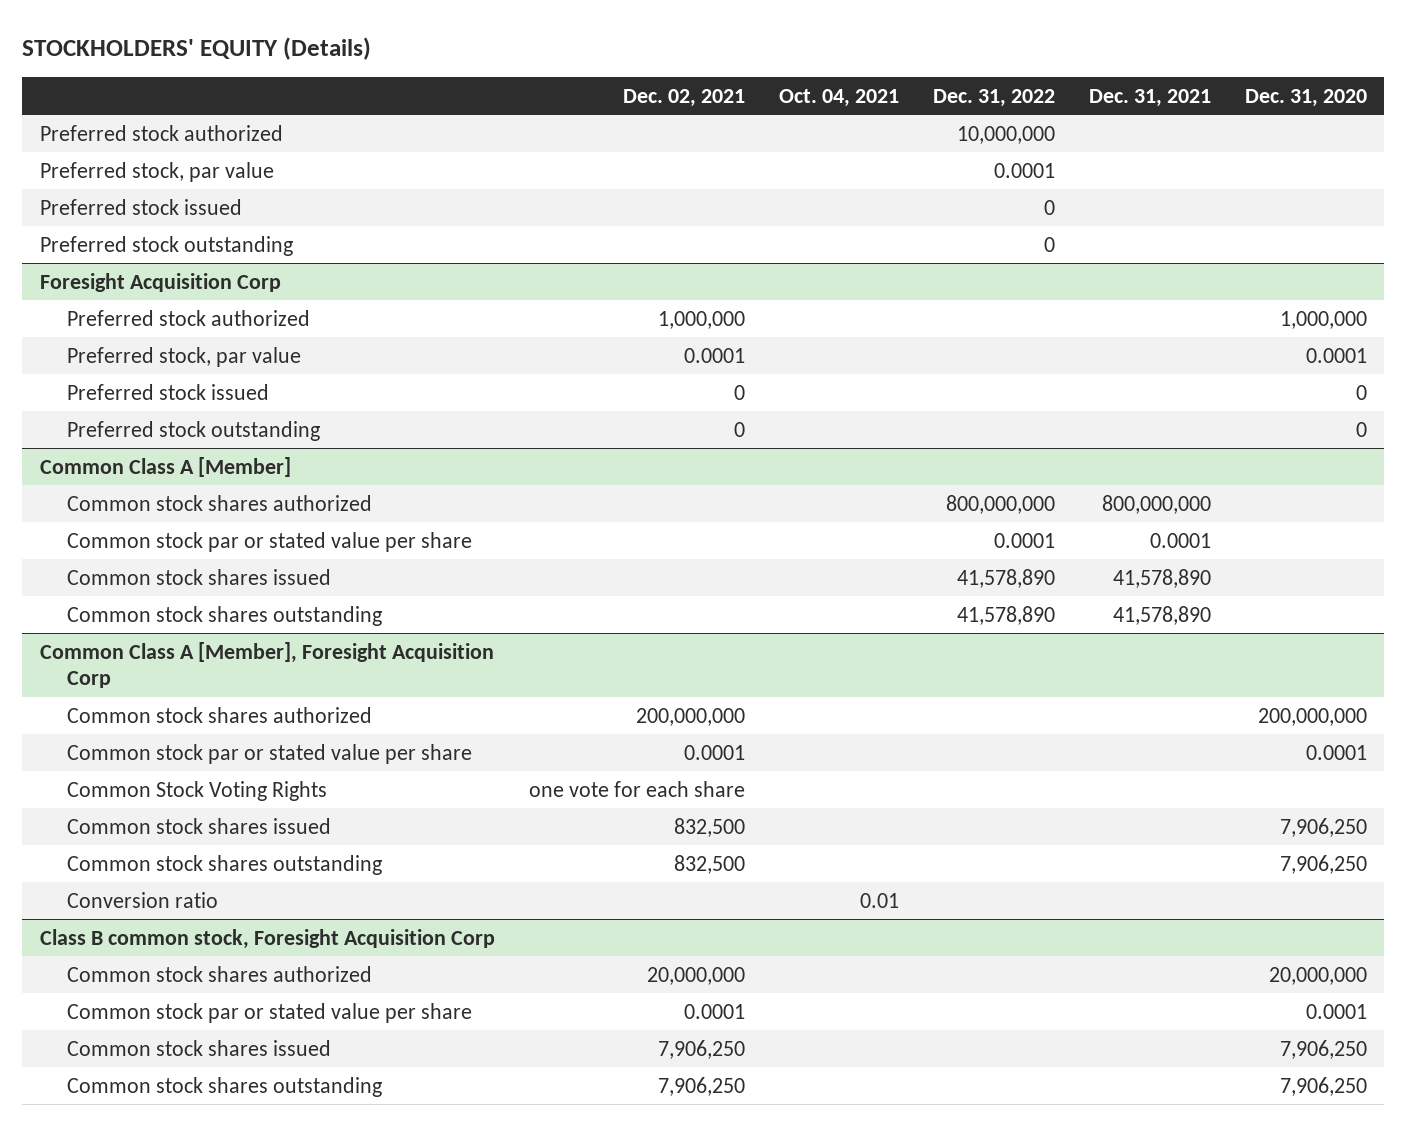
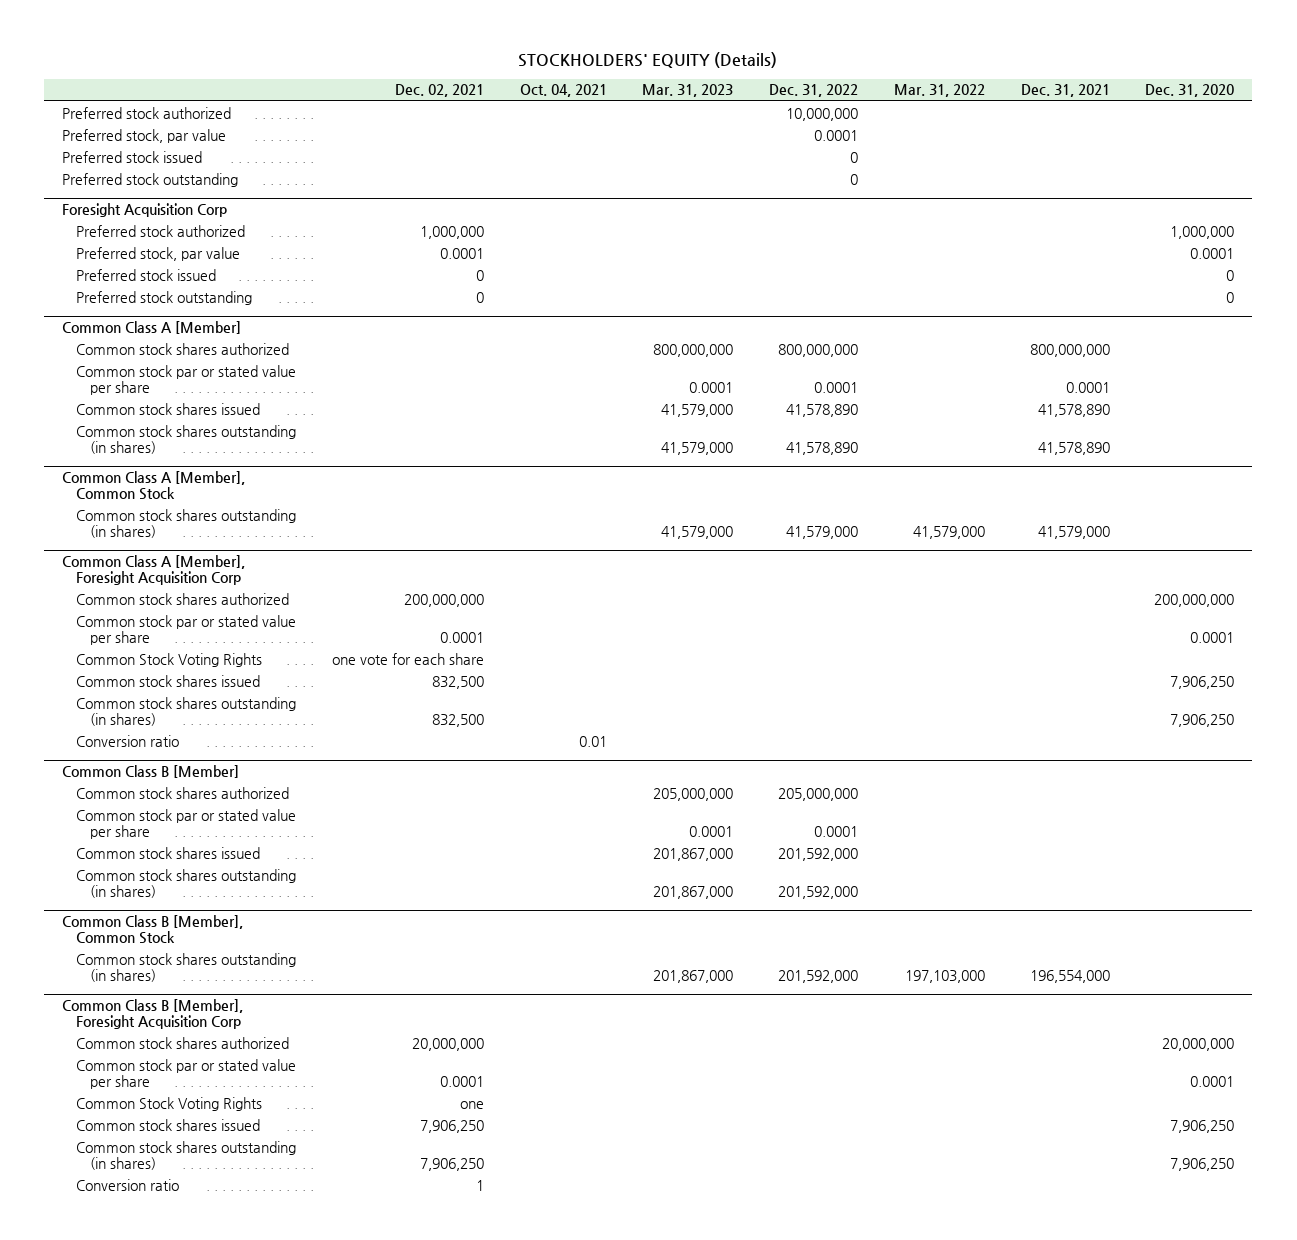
- | Dec. 02, 2021 | Oct. 04, 2021 | Dec. 31, 2022 | Dec. 31, 2021 | Dec. 31, 2020
+ | Dec. 02, 2021 | Oct. 04, 2021 | Mar. 31, 2023 | Dec. 31, 2022 | Mar. 31, 2022 | Dec. 31, 2021 | Dec. 31, 2020
@ Common Class A [Member]
- Common stock shares outstanding | | | 41,578,890 | 41,578,890 |
+ Common stock shares outstanding (in shares) | | | 41,579,000 | 41,578,890 | | 41,578,890 |
+ Common Class A [Member], Common Stock
+ Common stock shares outstanding (in shares) | | | 41,579,000 | 41,579,000 | 41,579,000 | 41,579,000 |
@ Common Class A [Member], Foresight Acquisition Corp
- Common stock shares outstanding | 832,500 | | | | 7,906,250
+ Common stock shares outstanding (in shares) | 832,500 | | | | | | 7,906,250
- Class B common stock, Foresight Acquisition Corp
+ Common Class B [Member]
+ Common stock shares authorized | | | 205,000,000 | 205,000,000 | | |
+ Common stock par or stated value per share | | | 0.0001 | 0.0001 | | |
+ Common stock shares issued | | | 201,867,000 | 201,592,000 | | |
+ Common stock shares outstanding (in shares) | | | 201,867,000 | 201,592,000 | | |
+ Common Class B [Member], Common Stock
+ Common stock shares outstanding (in shares) | | | 201,867,000 | 201,592,000 | 197,103,000 | 196,554,000 |
+ Common Class B [Member], Foresight Acquisition Corp
+ Common Stock Voting Rights | one | | | | | |
- Common stock shares outstanding | 7,906,250 | | | | 7,906,250
+ Common stock shares outstanding (in shares) | 7,906,250 | | | | | | 7,906,250
+ Conversion ratio | 1 | | | | | |

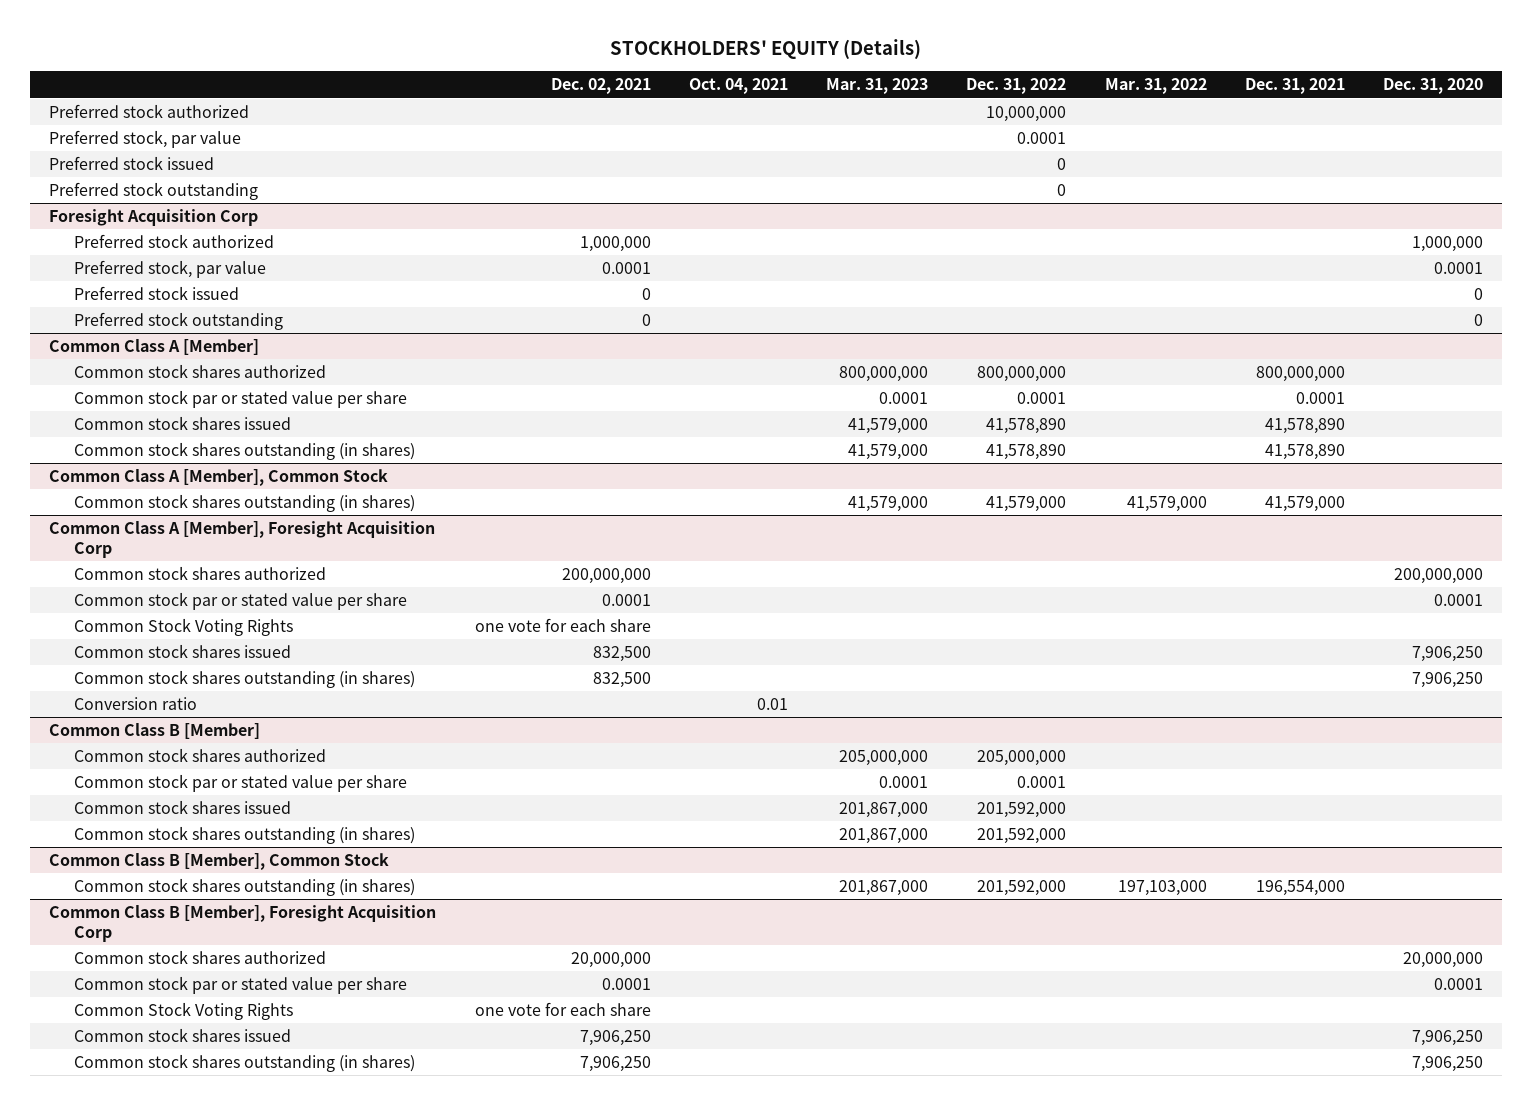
@ Common Class B [Member], Foresight Acquisition Corp
- Common Stock Voting Rights | one | | | | | |
+ Common Stock Voting Rights | one vote for each share | | | | | |
- Conversion ratio | 1 | | | | | |

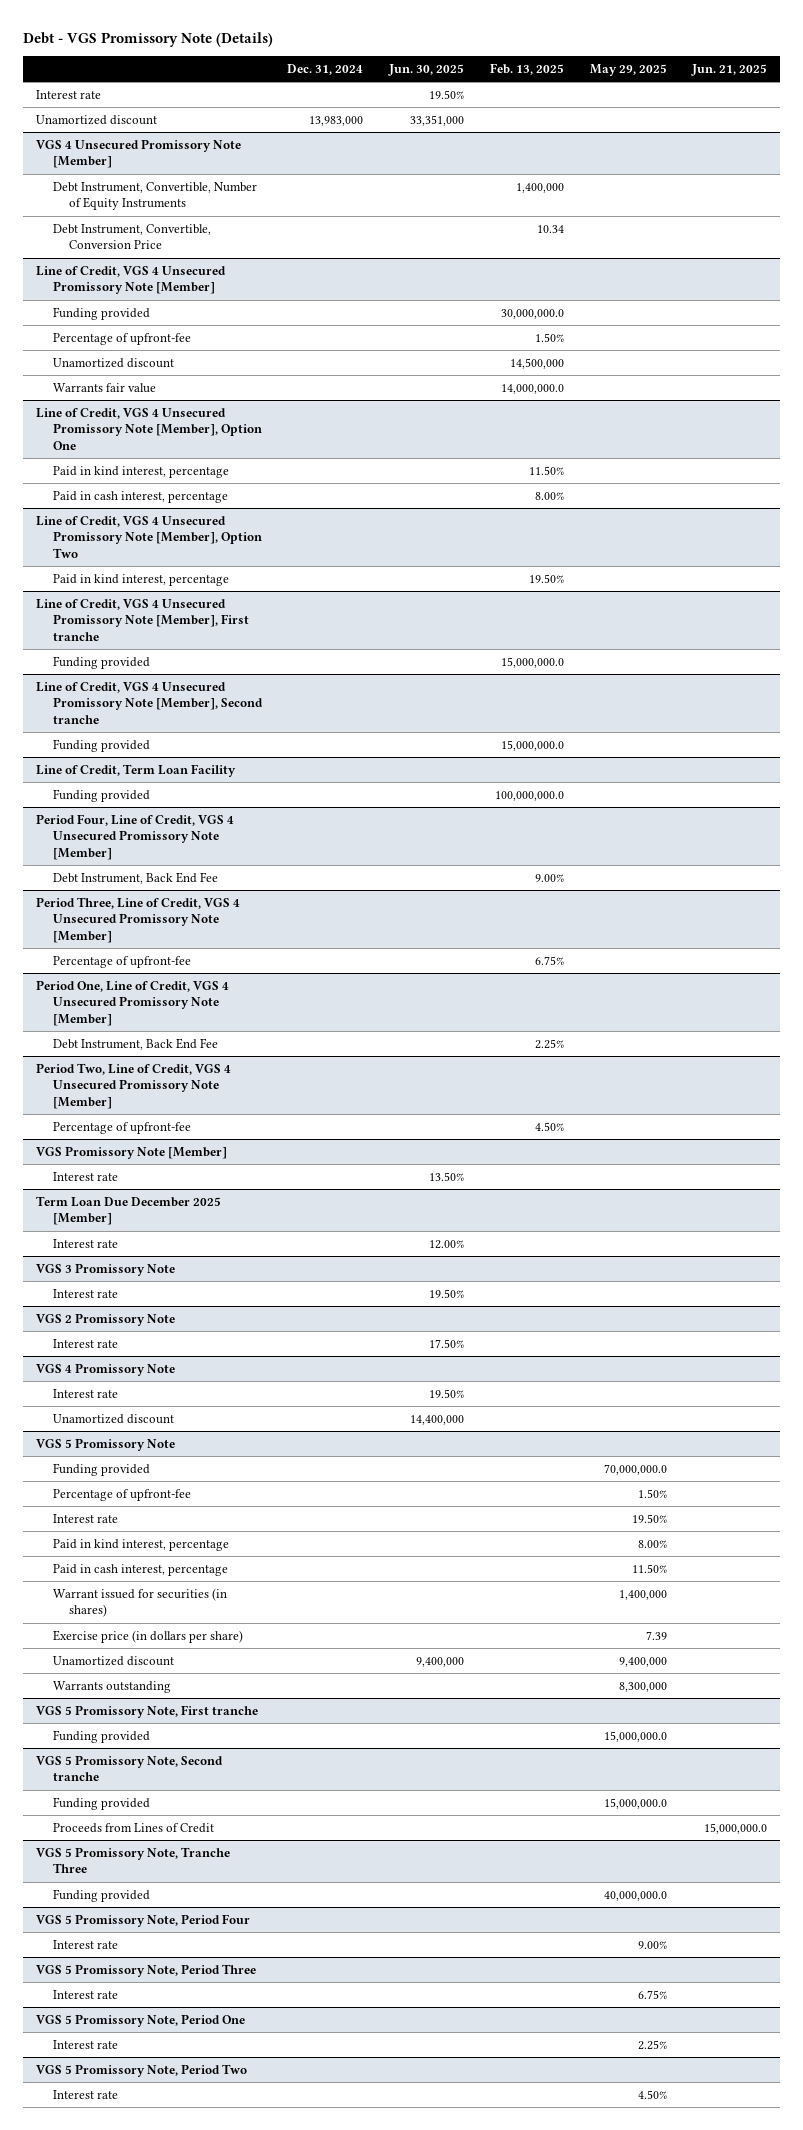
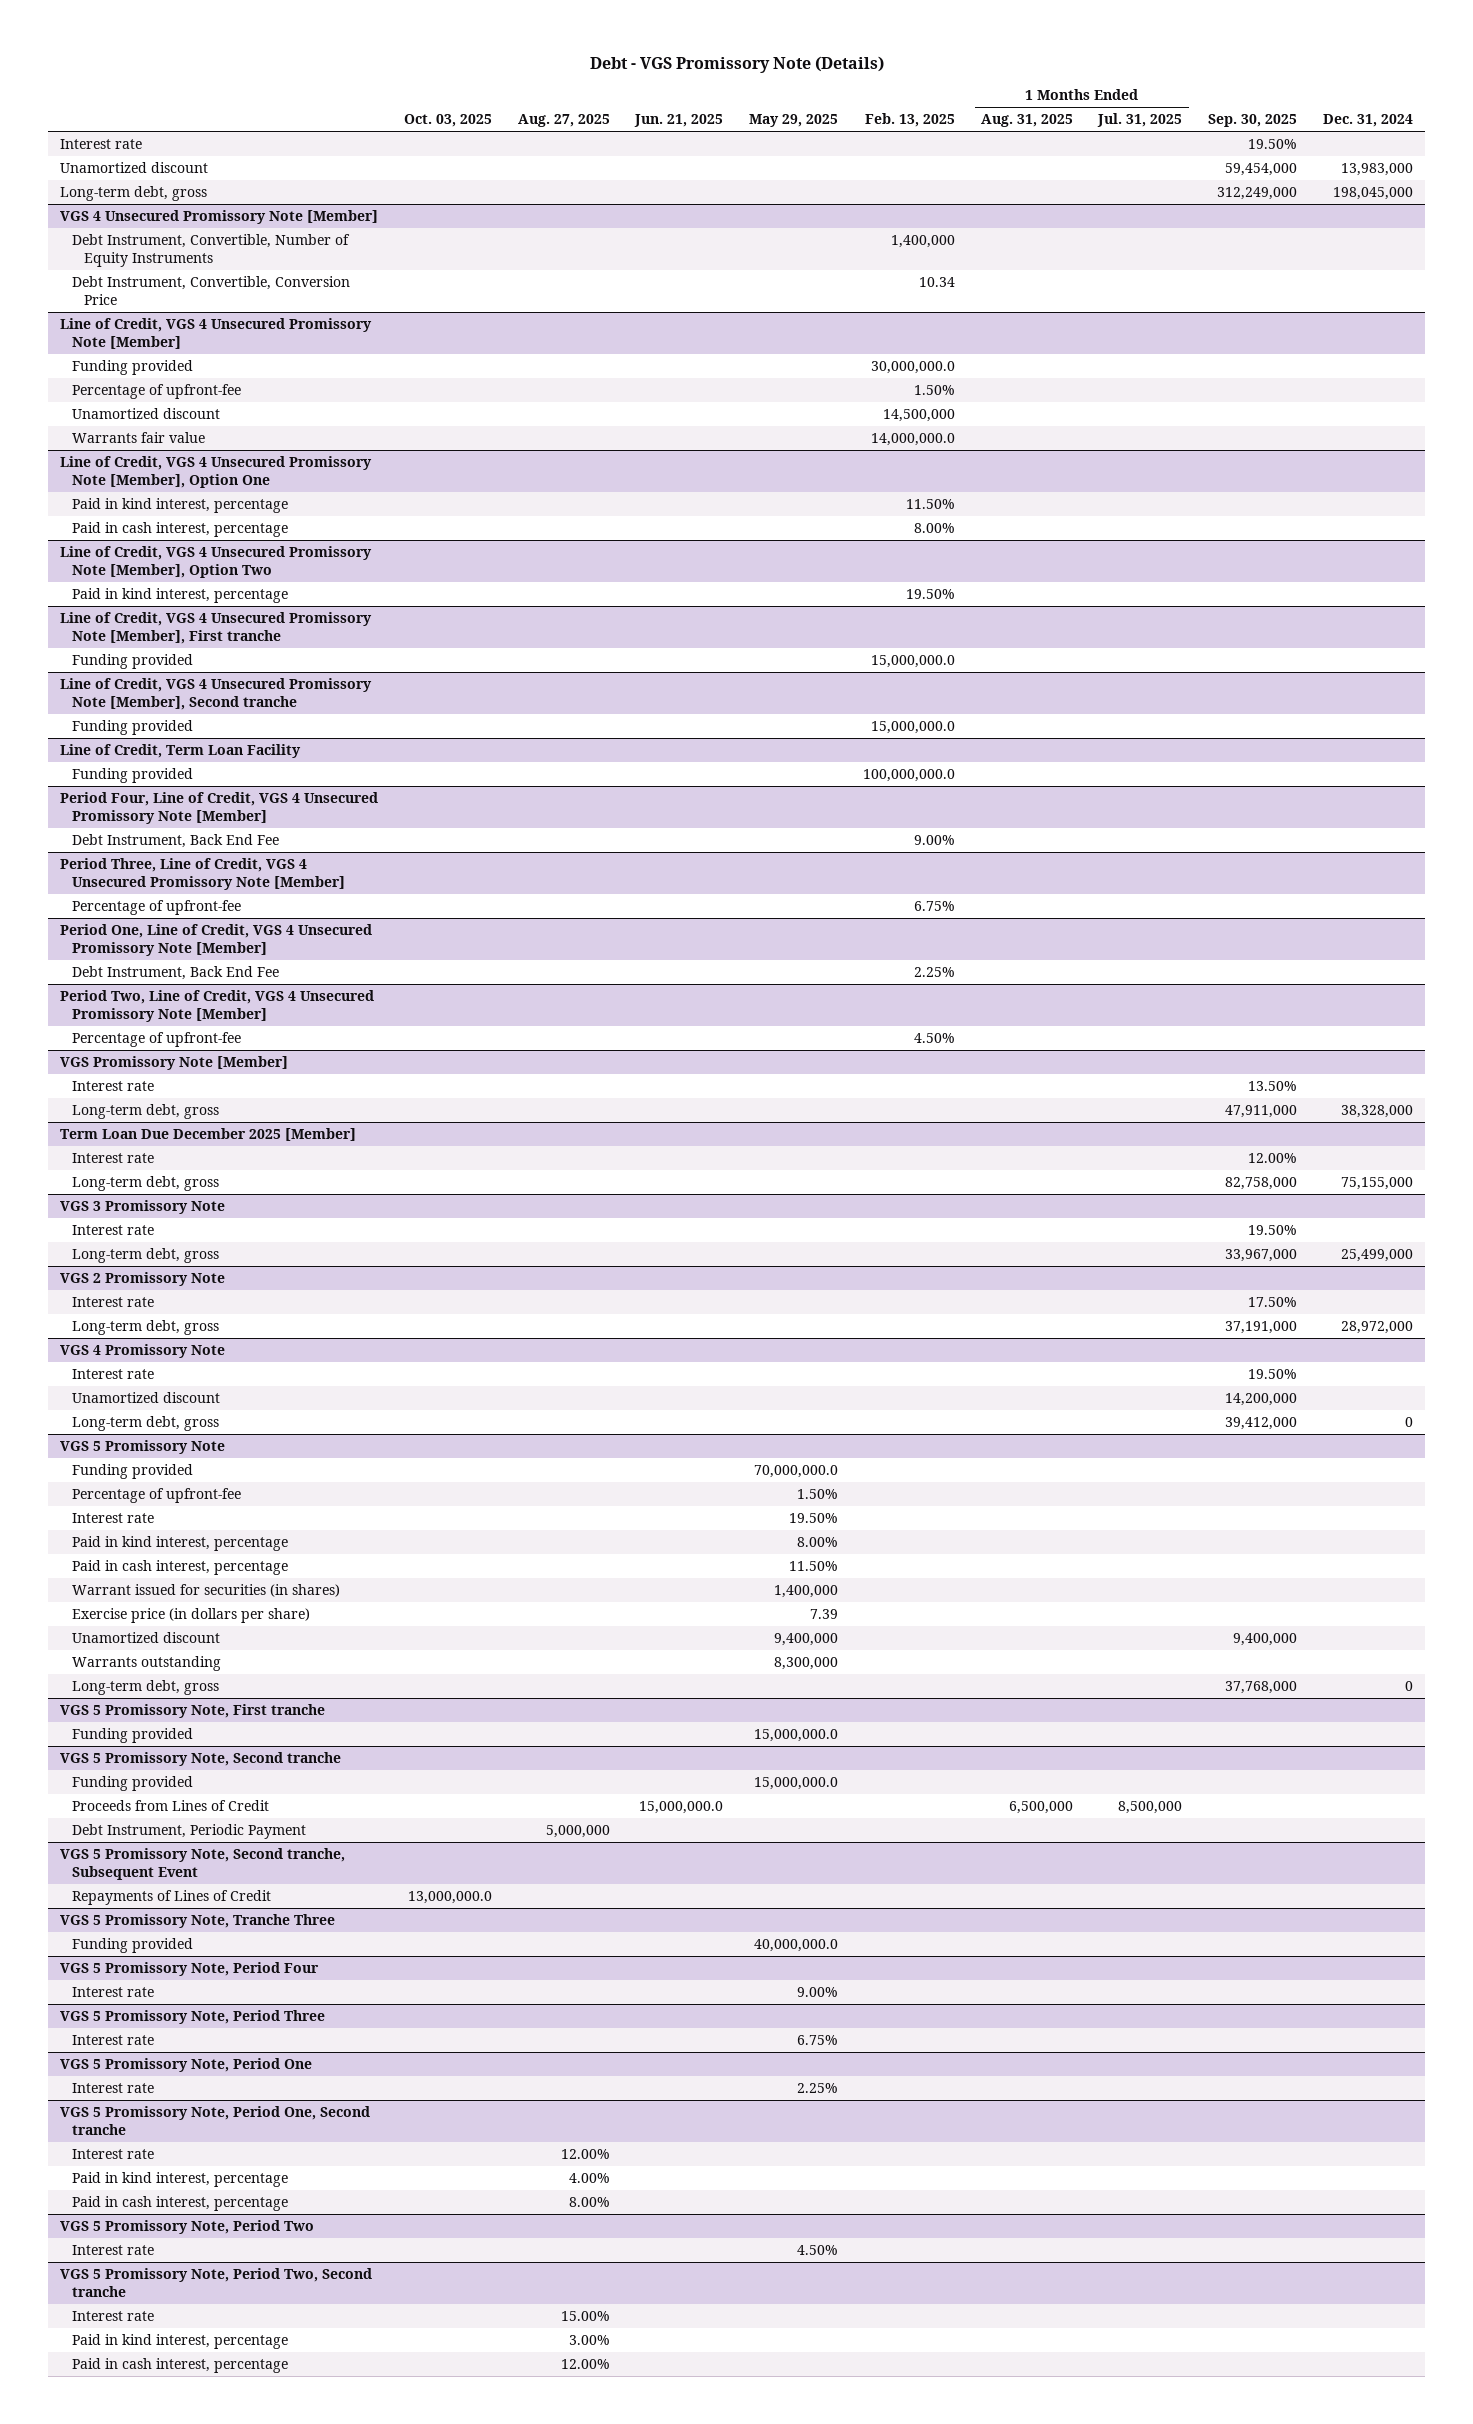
- | Dec. 31, 2024 | Jun. 30, 2025 | Feb. 13, 2025 | May 29, 2025 | Jun. 21, 2025
+ | Oct. 03, 2025 | Aug. 27, 2025 | Jun. 21, 2025 | May 29, 2025 | Feb. 13, 2025 | 1 Months Ended Aug. 31, 2025 | 1 Months Ended Jul. 31, 2025 | Sep. 30, 2025 | Dec. 31, 2024
+ Long-term debt, gross | | | | | | | | 312,249,000 | 198,045,000
@ VGS Promissory Note [Member]
+ Long-term debt, gross | | | | | | | | 47,911,000 | 38,328,000
@ Term Loan Due December 2025 [Member]
+ Long-term debt, gross | | | | | | | | 82,758,000 | 75,155,000
@ VGS 3 Promissory Note
+ Long-term debt, gross | | | | | | | | 33,967,000 | 25,499,000
@ VGS 2 Promissory Note
+ Long-term debt, gross | | | | | | | | 37,191,000 | 28,972,000
@ VGS 4 Promissory Note
+ Long-term debt, gross | | | | | | | | 39,412,000 | 0
@ VGS 5 Promissory Note
+ Long-term debt, gross | | | | | | | | 37,768,000 | 0
@ VGS 5 Promissory Note, Second tranche
+ Debt Instrument, Periodic Payment | | 5,000,000 | | | | | | |
+ VGS 5 Promissory Note, Second tranche, Subsequent Event
+ Repayments of Lines of Credit | 13,000,000.0 | | | | | | | |
+ VGS 5 Promissory Note, Period One, Second tranche
+ Interest rate | | 12.00% | | | | | | |
+ Paid in kind interest, percentage | | 4.00% | | | | | | |
+ Paid in cash interest, percentage | | 8.00% | | | | | | |
+ VGS 5 Promissory Note, Period Two, Second tranche
+ Interest rate | | 15.00% | | | | | | |
+ Paid in kind interest, percentage | | 3.00% | | | | | | |
+ Paid in cash interest, percentage | | 12.00% | | | | | | |

